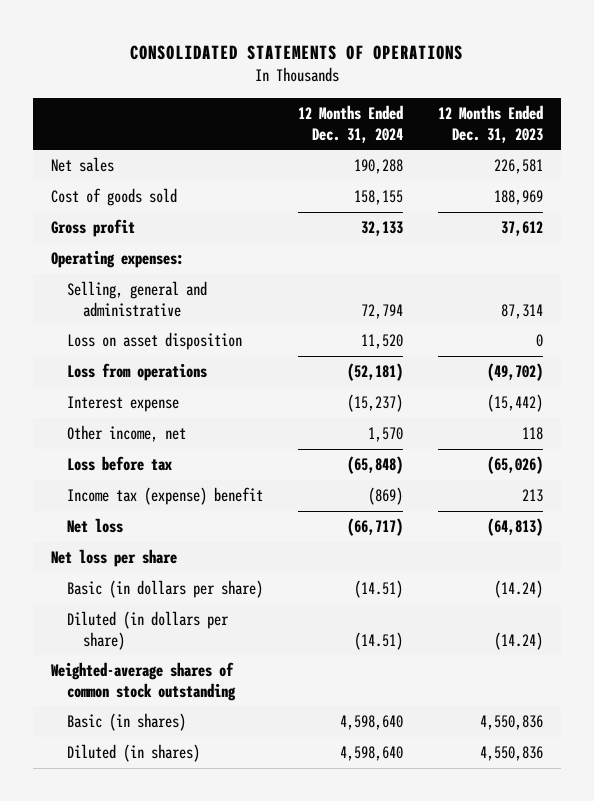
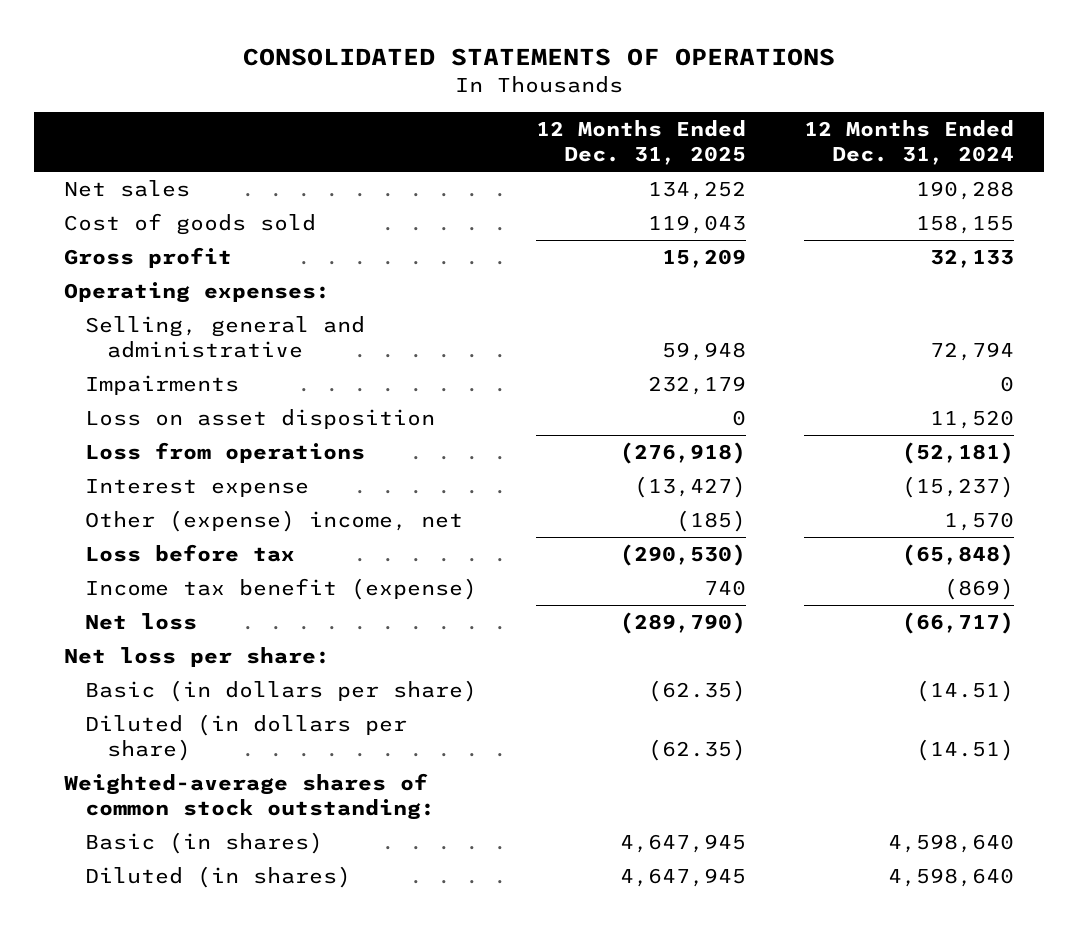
- | 12 Months Ended Dec. 31, 2024 | 12 Months Ended Dec. 31, 2023
+ | 12 Months Ended Dec. 31, 2025 | 12 Months Ended Dec. 31, 2024
+ Impairments | 232,179 | 0
- Other income, net | 1,570 | 118
+ Other (expense) income, net | (185) | 1,570
- Income tax (expense) benefit | (869) | 213
+ Income tax benefit (expense) | 740 | (869)
- Net loss per share
+ Net loss per share:
- Weighted-average shares of common stock outstanding
+ Weighted-average shares of common stock outstanding:

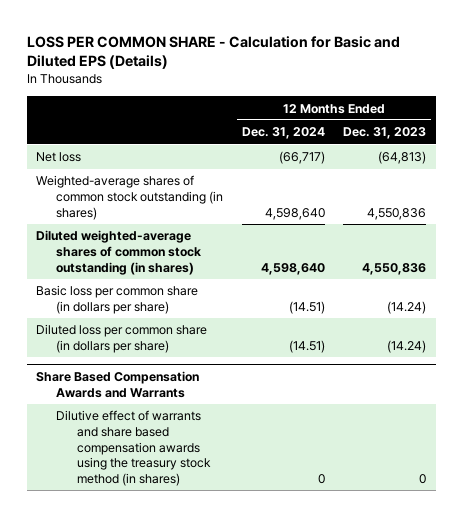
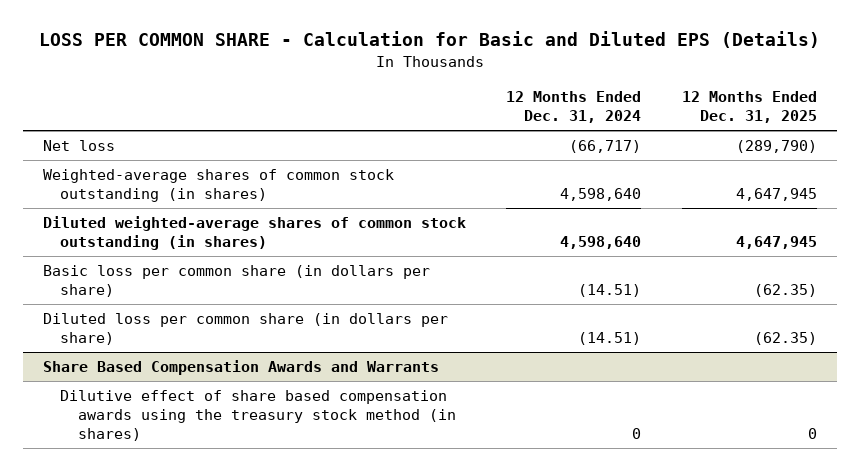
- | 12 Months Ended Dec. 31, 2024 | 12 Months Ended Dec. 31, 2023
+ | 12 Months Ended Dec. 31, 2024 | 12 Months Ended Dec. 31, 2025
@ Share Based Compensation Awards and Warrants
- Dilutive effect of warrants and share based compensation awards using the treasury stock method (in shares) | 0 | 0
+ Dilutive effect of share based compensation awards using the treasury stock method (in shares) | 0 | 0

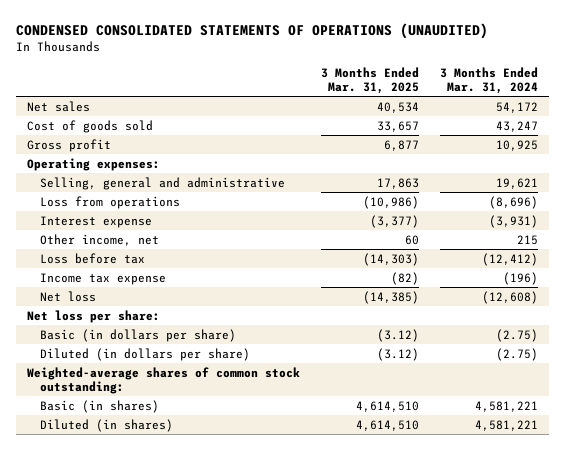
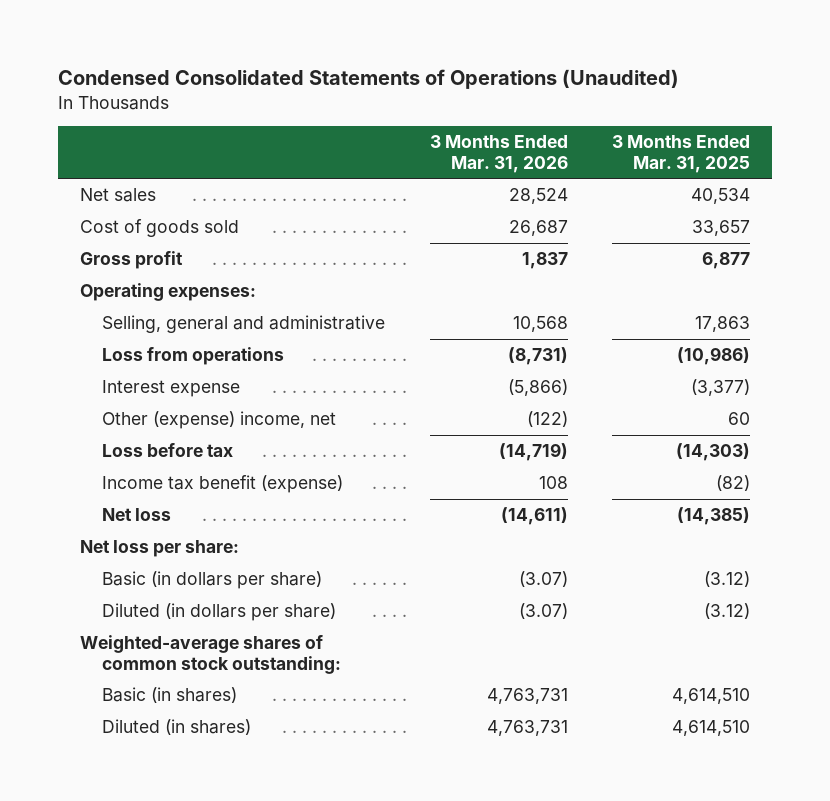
- CONDENSED CONSOLIDATED STATEMENTS OF OPERATIONS (UNAUDITED)
+ Condensed Consolidated Statements of Operations (Unaudited)
- | 3 Months Ended Mar. 31, 2025 | 3 Months Ended Mar. 31, 2024
+ | 3 Months Ended Mar. 31, 2026 | 3 Months Ended Mar. 31, 2025
- Other income, net | 60 | 215
+ Other (expense) income, net | (122) | 60
- Income tax expense | (82) | (196)
+ Income tax benefit (expense) | 108 | (82)

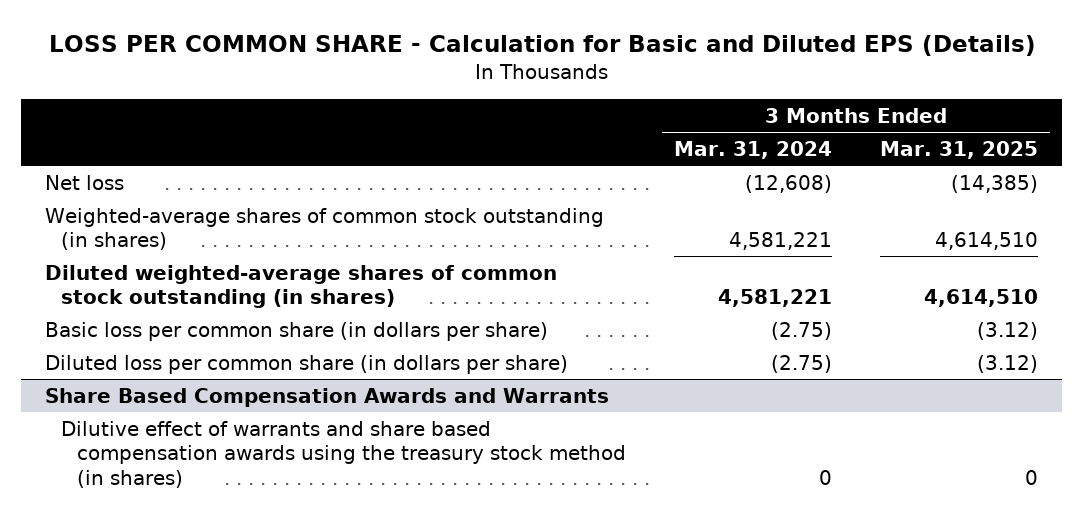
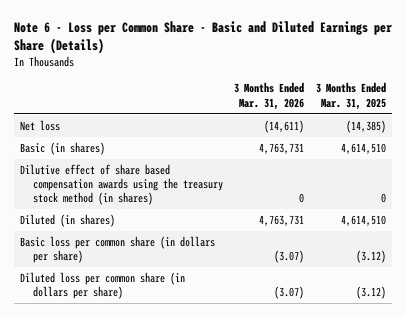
- LOSS PER COMMON SHARE - Calculation for Basic and Diluted EPS (Details)
+ Note 6 - Loss per Common Share - Basic and Diluted Earnings per Share (Details)
- | 3 Months Ended Mar. 31, 2024 | 3 Months Ended Mar. 31, 2025
+ | 3 Months Ended Mar. 31, 2026 | 3 Months Ended Mar. 31, 2025
- Weighted-average shares of common stock outstanding (in shares) | 4,581,221 | 4,614,510
- Diluted weighted-average shares of common stock outstanding (in shares) | 4,581,221 | 4,614,510
+ Basic (in shares) | 4,763,731 | 4,614,510
+ Dilutive effect of share based compensation awards using the treasury stock method (in shares) | 0 | 0
+ Diluted (in shares) | 4,763,731 | 4,614,510
- Share Based Compensation Awards and Warrants
- Dilutive effect of warrants and share based compensation awards using the treasury stock method (in shares) | 0 | 0

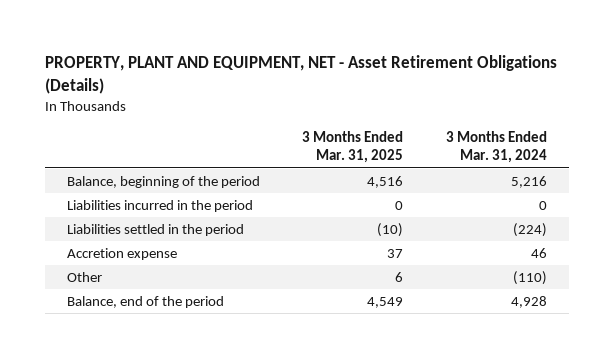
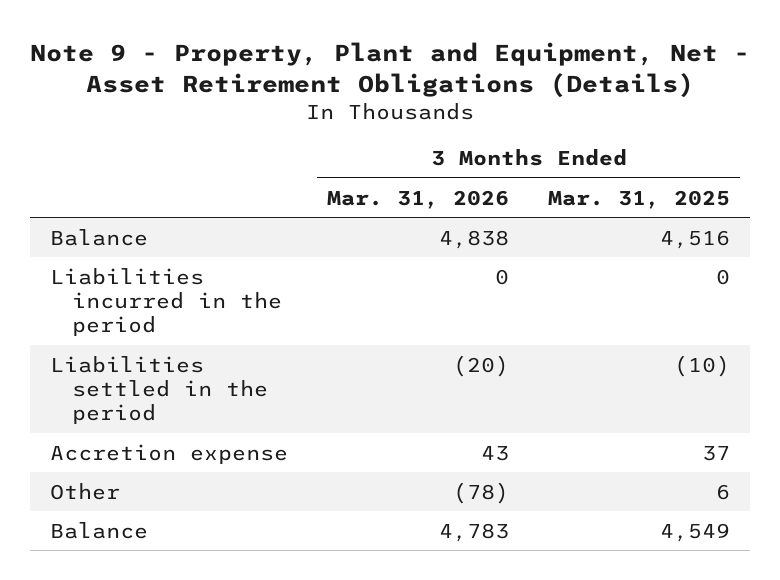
- PROPERTY, PLANT AND EQUIPMENT, NET - Asset Retirement Obligations (Details)
+ Note 9 - Property, Plant and Equipment, Net - Asset Retirement Obligations (Details)
- | 3 Months Ended Mar. 31, 2025 | 3 Months Ended Mar. 31, 2024
+ | 3 Months Ended Mar. 31, 2026 | 3 Months Ended Mar. 31, 2025
- Balance, beginning of the period | 4,516 | 5,216
+ Balance | 4,838 | 4,516
- Balance, end of the period | 4,549 | 4,928
+ Balance | 4,783 | 4,549

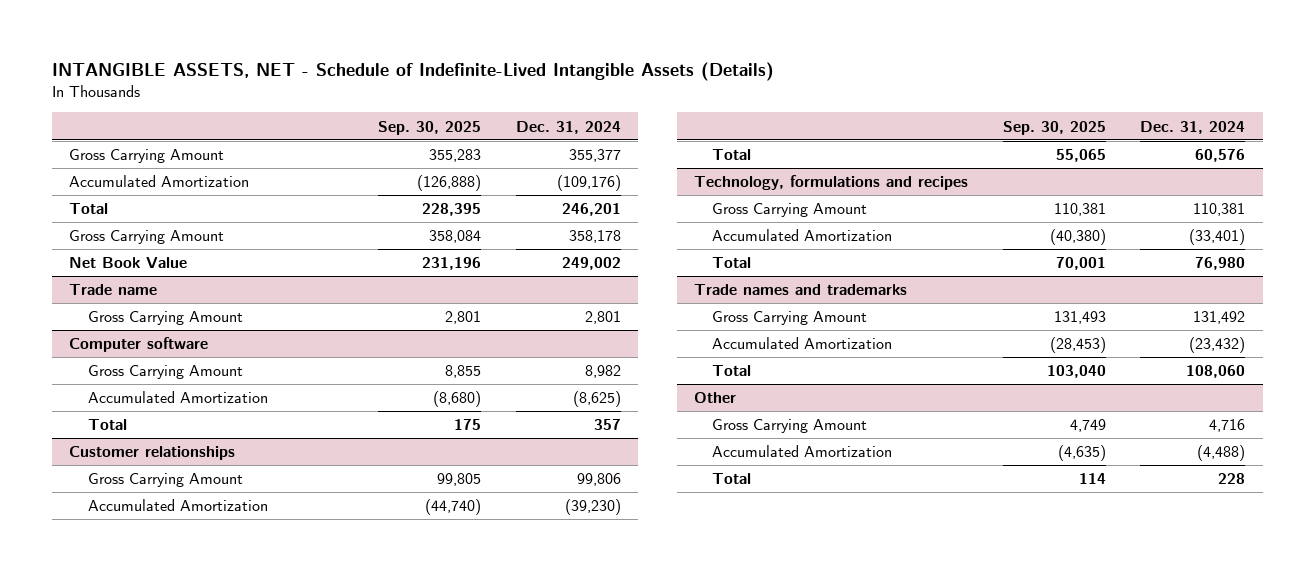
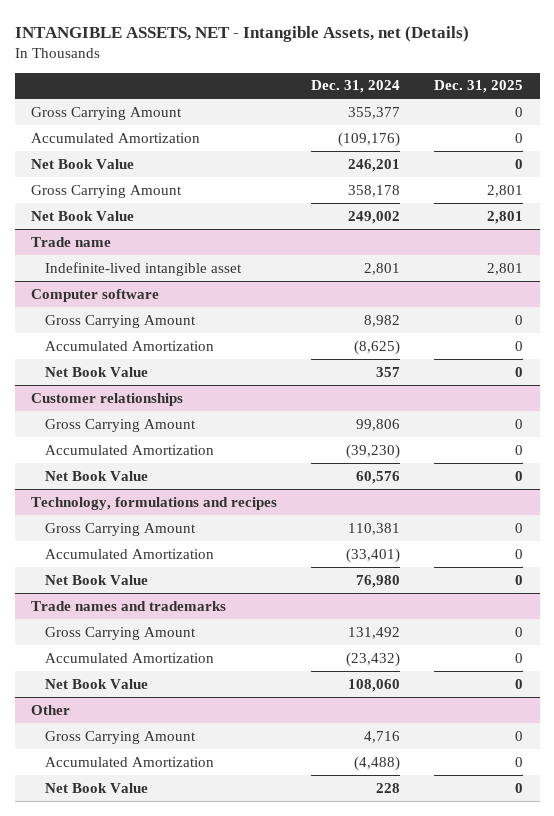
- INTANGIBLE ASSETS, NET - Schedule of Indefinite-Lived Intangible Assets (Details)
+ INTANGIBLE ASSETS, NET - Intangible Assets, net (Details)
- | Sep. 30, 2025 | Dec. 31, 2024
+ | Dec. 31, 2024 | Dec. 31, 2025
- Total | 228,395 | 246,201
+ Net Book Value | 246,201 | 0
@ Trade name
- Gross Carrying Amount | 2,801 | 2,801
+ Indefinite-lived intangible asset | 2,801 | 2,801
@ Computer software
- Total | 175 | 357
+ Net Book Value | 357 | 0
@ Customer relationships
- Total | 55,065 | 60,576
+ Net Book Value | 60,576 | 0
@ Technology, formulations and recipes
- Total | 70,001 | 76,980
+ Net Book Value | 76,980 | 0
@ Trade names and trademarks
- Total | 103,040 | 108,060
+ Net Book Value | 108,060 | 0
@ Other
- Total | 114 | 228
+ Net Book Value | 228 | 0

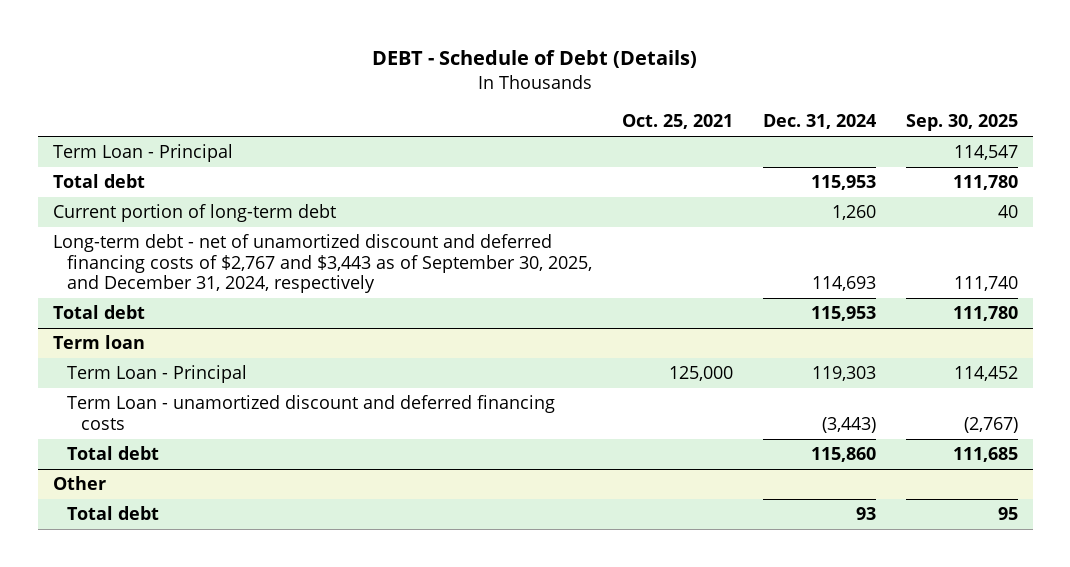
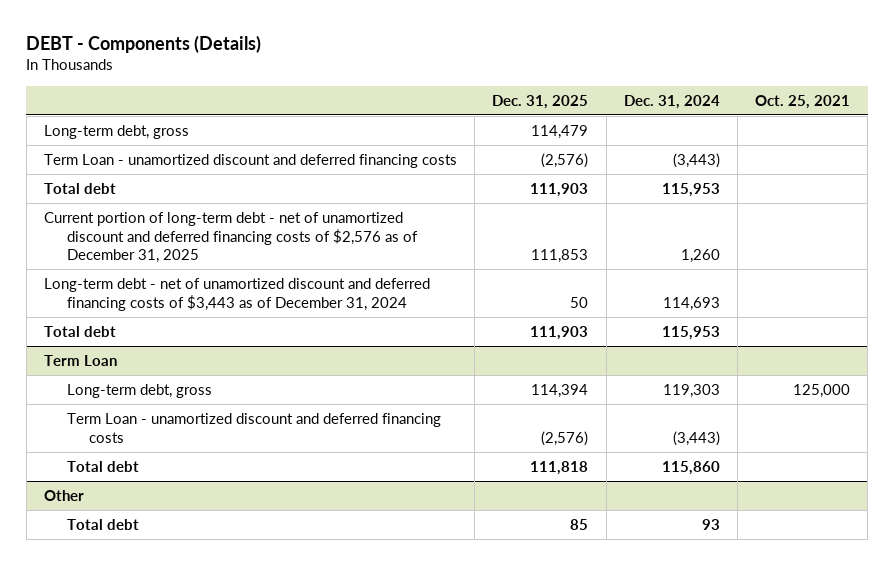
- DEBT - Schedule of Debt (Details)
+ DEBT - Components (Details)
- | Oct. 25, 2021 | Dec. 31, 2024 | Sep. 30, 2025
+ | Dec. 31, 2025 | Dec. 31, 2024 | Oct. 25, 2021
- Term Loan - Principal | | | 114,547
+ Long-term debt, gross | 114,479 | |
+ Term Loan - unamortized discount and deferred financing costs | (2,576) | (3,443) |
- Current portion of long-term debt | | 1,260 | 40
- Long-term debt - net of unamortized discount and deferred financing costs of $2,767 and $3,443 as of September 30, 2025, and December 31, 2024, respectively | | 114,693 | 111,740
+ Current portion of long-term debt - net of unamortized discount and deferred financing costs of $2,576 as of December 31, 2025 | 111,853 | 1,260 |
+ Long-term debt - net of unamortized discount and deferred financing costs of $3,443 as of December 31, 2024 | 50 | 114,693 |
- Term loan
- Term Loan - Principal | 125,000 | 119,303 | 114,452
+ Term Loan
+ Long-term debt, gross | 114,394 | 119,303 | 125,000

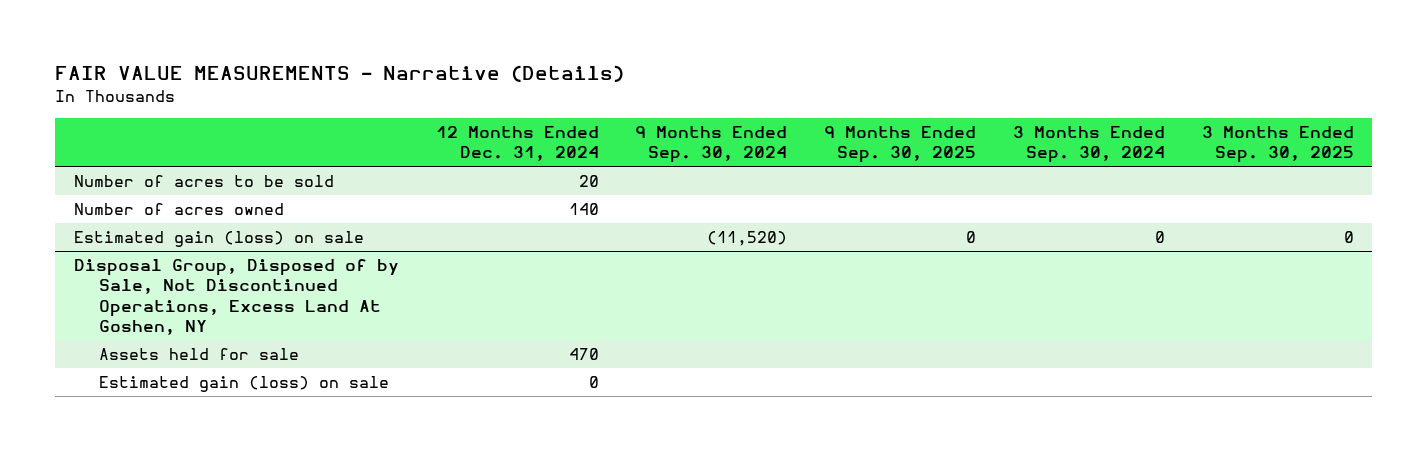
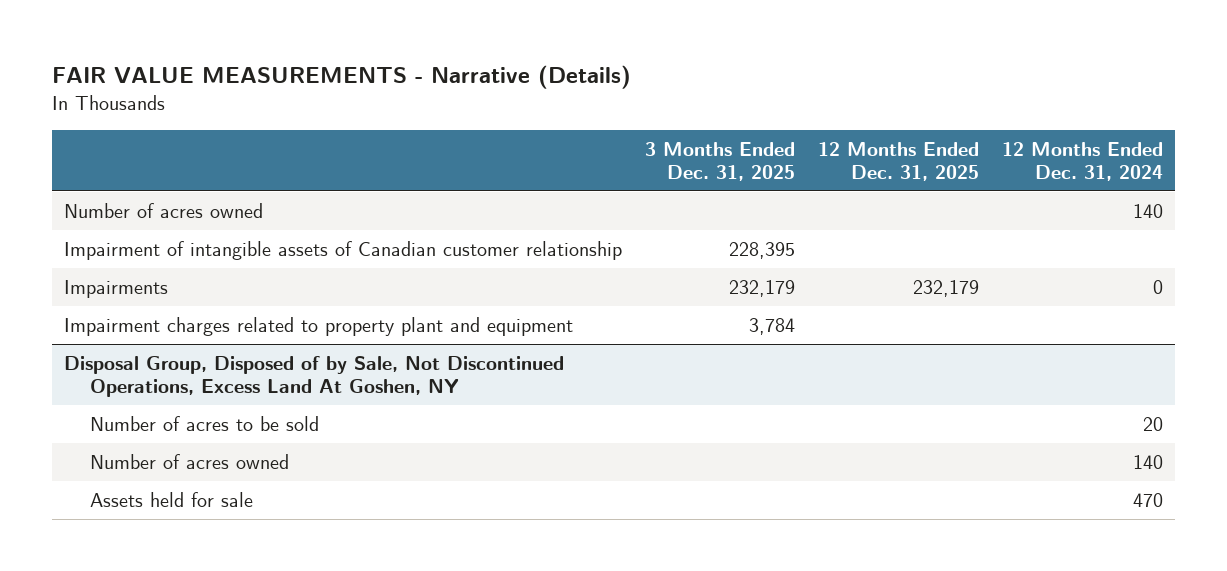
- | 12 Months Ended Dec. 31, 2024 | 9 Months Ended Sep. 30, 2024 | 9 Months Ended Sep. 30, 2025 | 3 Months Ended Sep. 30, 2024 | 3 Months Ended Sep. 30, 2025
+ | 3 Months Ended Dec. 31, 2025 | 12 Months Ended Dec. 31, 2025 | 12 Months Ended Dec. 31, 2024
- Number of acres to be sold | 20 | | | |
- Estimated gain (loss) on sale | | (11,520) | 0 | 0 | 0
+ Impairment of intangible assets of Canadian customer relationship | 228,395 | |
+ Impairments | 232,179 | 232,179 | 0
+ Impairment charges related to property plant and equipment | 3,784 | |
@ Disposal Group, Disposed of by Sale, Not Discontinued Operations, Excess Land At Goshen, NY
+ Number of acres to be sold | | | 20
+ Number of acres owned | | | 140
- Estimated gain (loss) on sale | 0 | | | |

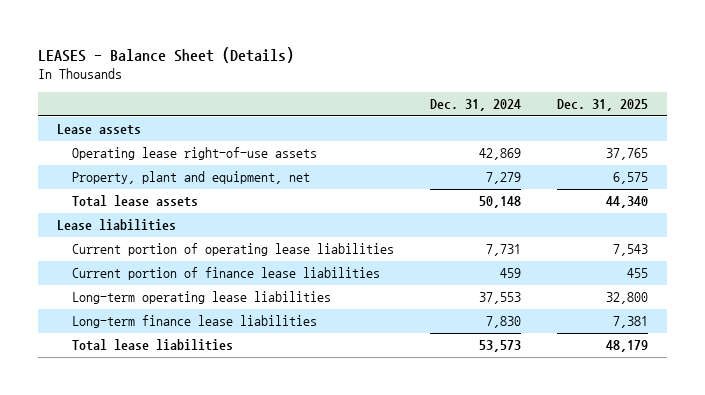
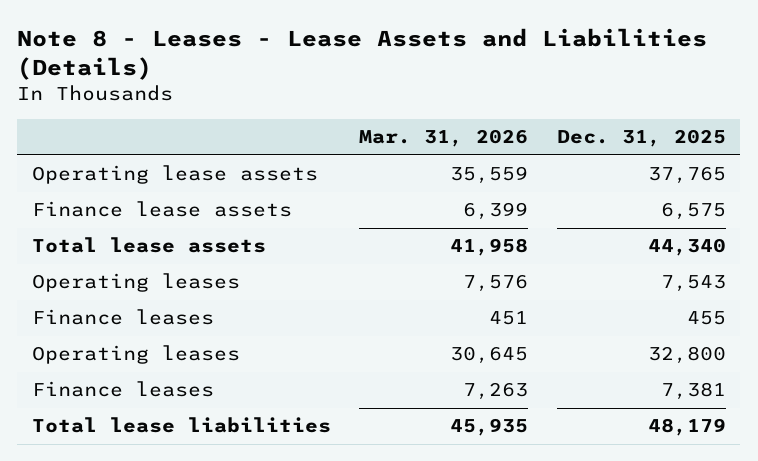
- LEASES - Balance Sheet (Details)
+ Note 8 - Leases - Lease Assets and Liabilities (Details)
- | Dec. 31, 2024 | Dec. 31, 2025
+ | Mar. 31, 2026 | Dec. 31, 2025
- Lease assets
- Operating lease right-of-use assets | 42,869 | 37,765
- Property, plant and equipment, net | 7,279 | 6,575
+ Operating lease assets | 35,559 | 37,765
+ Finance lease assets | 6,399 | 6,575
- Lease liabilities
- Current portion of operating lease liabilities | 7,731 | 7,543
- Current portion of finance lease liabilities | 459 | 455
- Long-term operating lease liabilities | 37,553 | 32,800
- Long-term finance lease liabilities | 7,830 | 7,381
+ Operating leases | 7,576 | 7,543
+ Finance leases | 451 | 455
+ Operating leases | 30,645 | 32,800
+ Finance leases | 7,263 | 7,381

